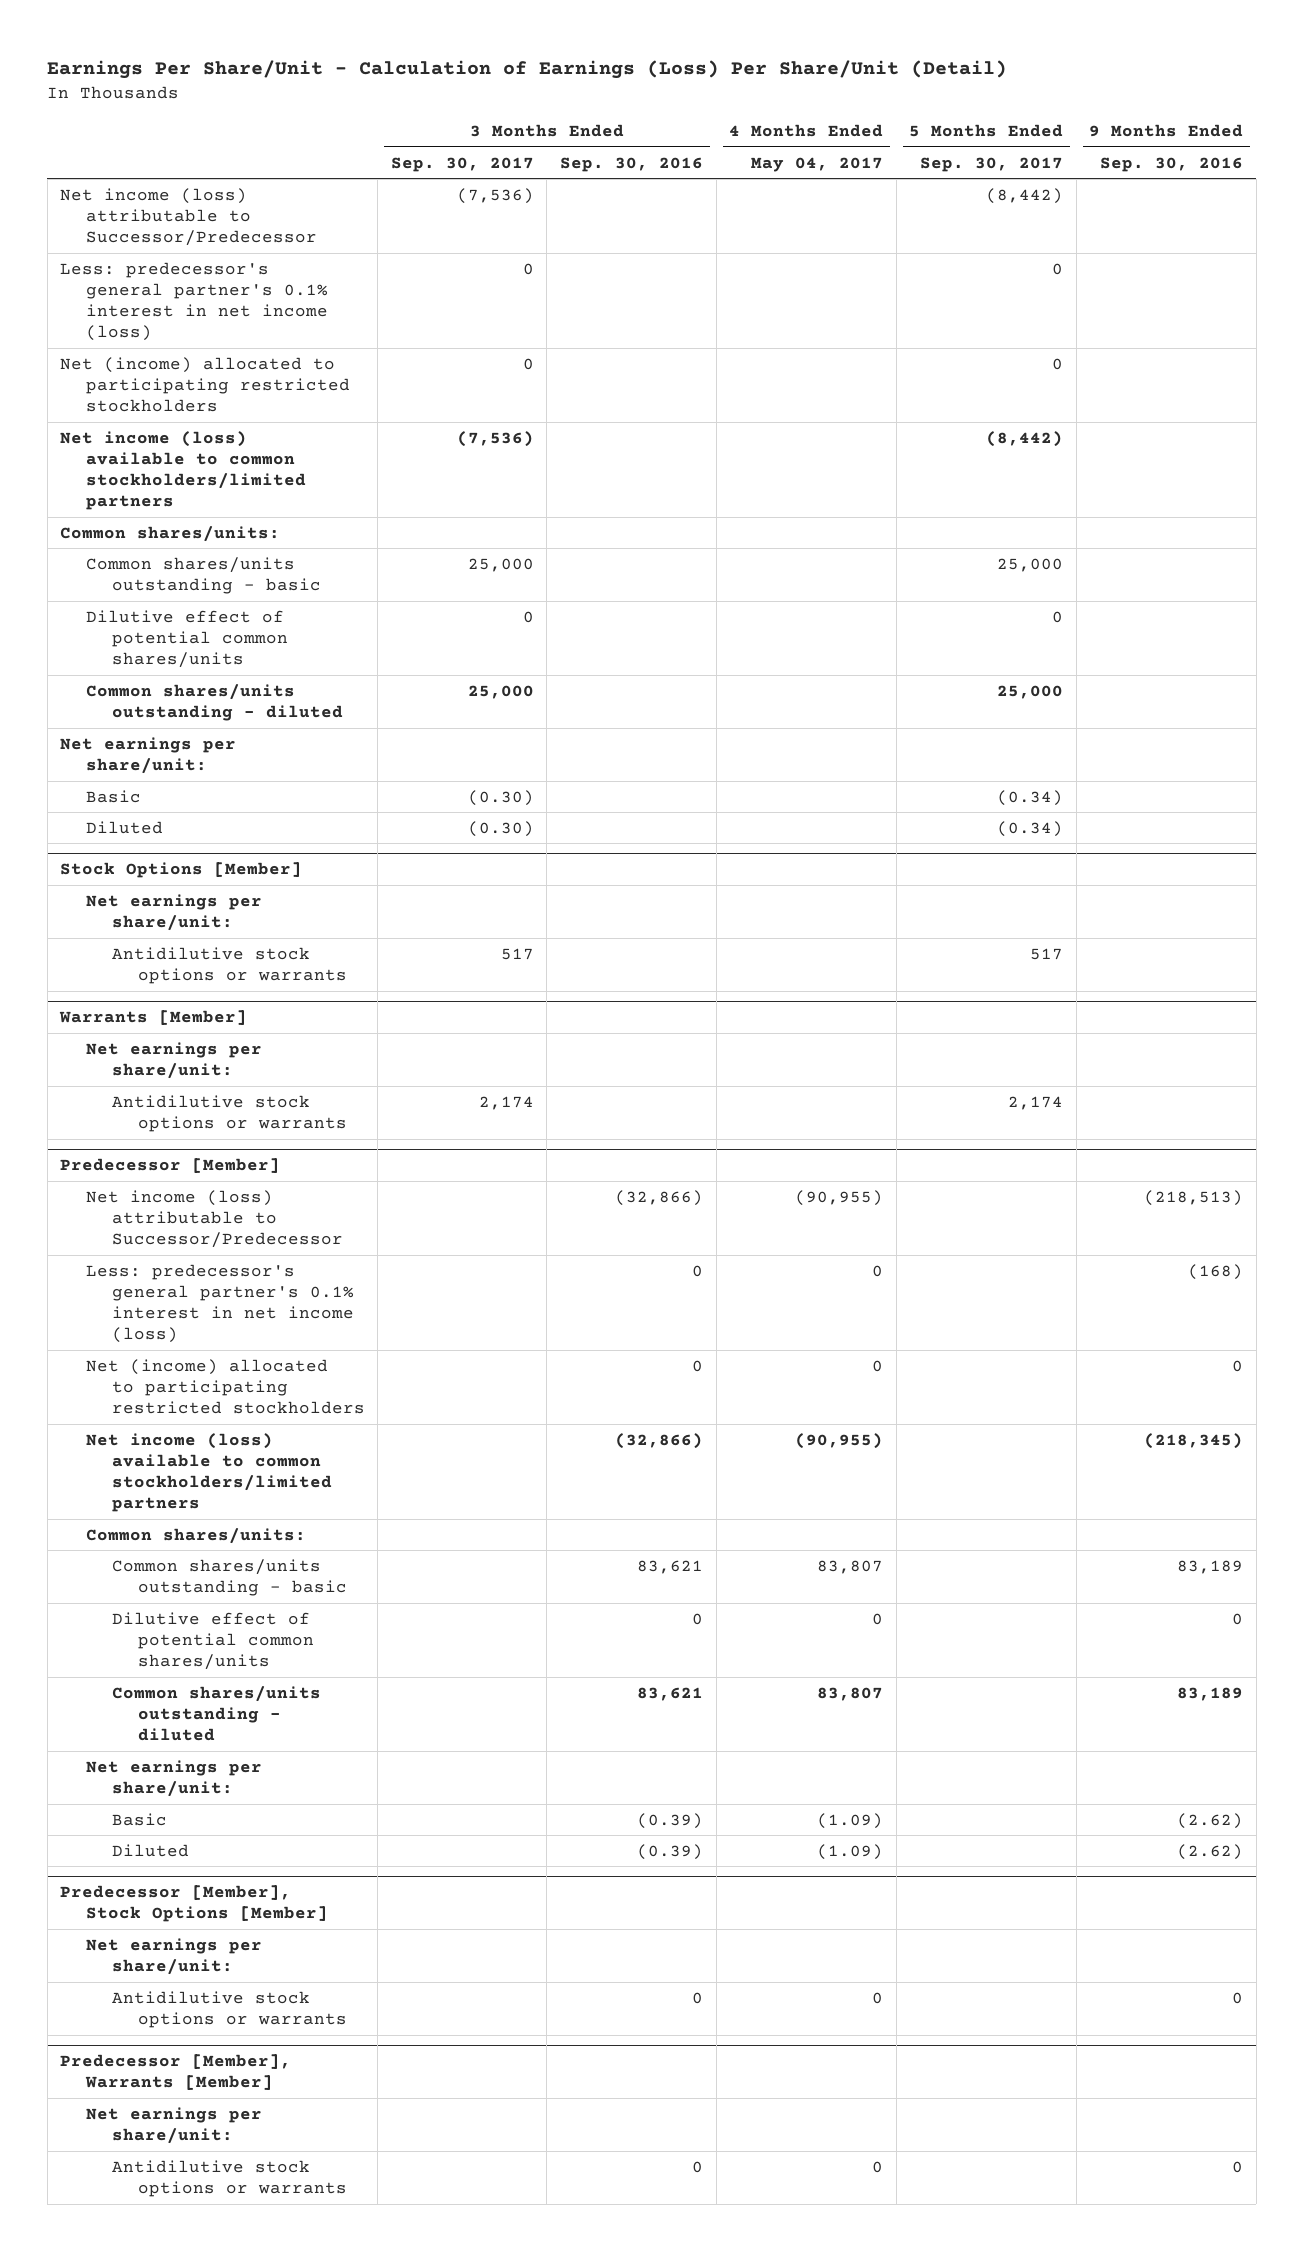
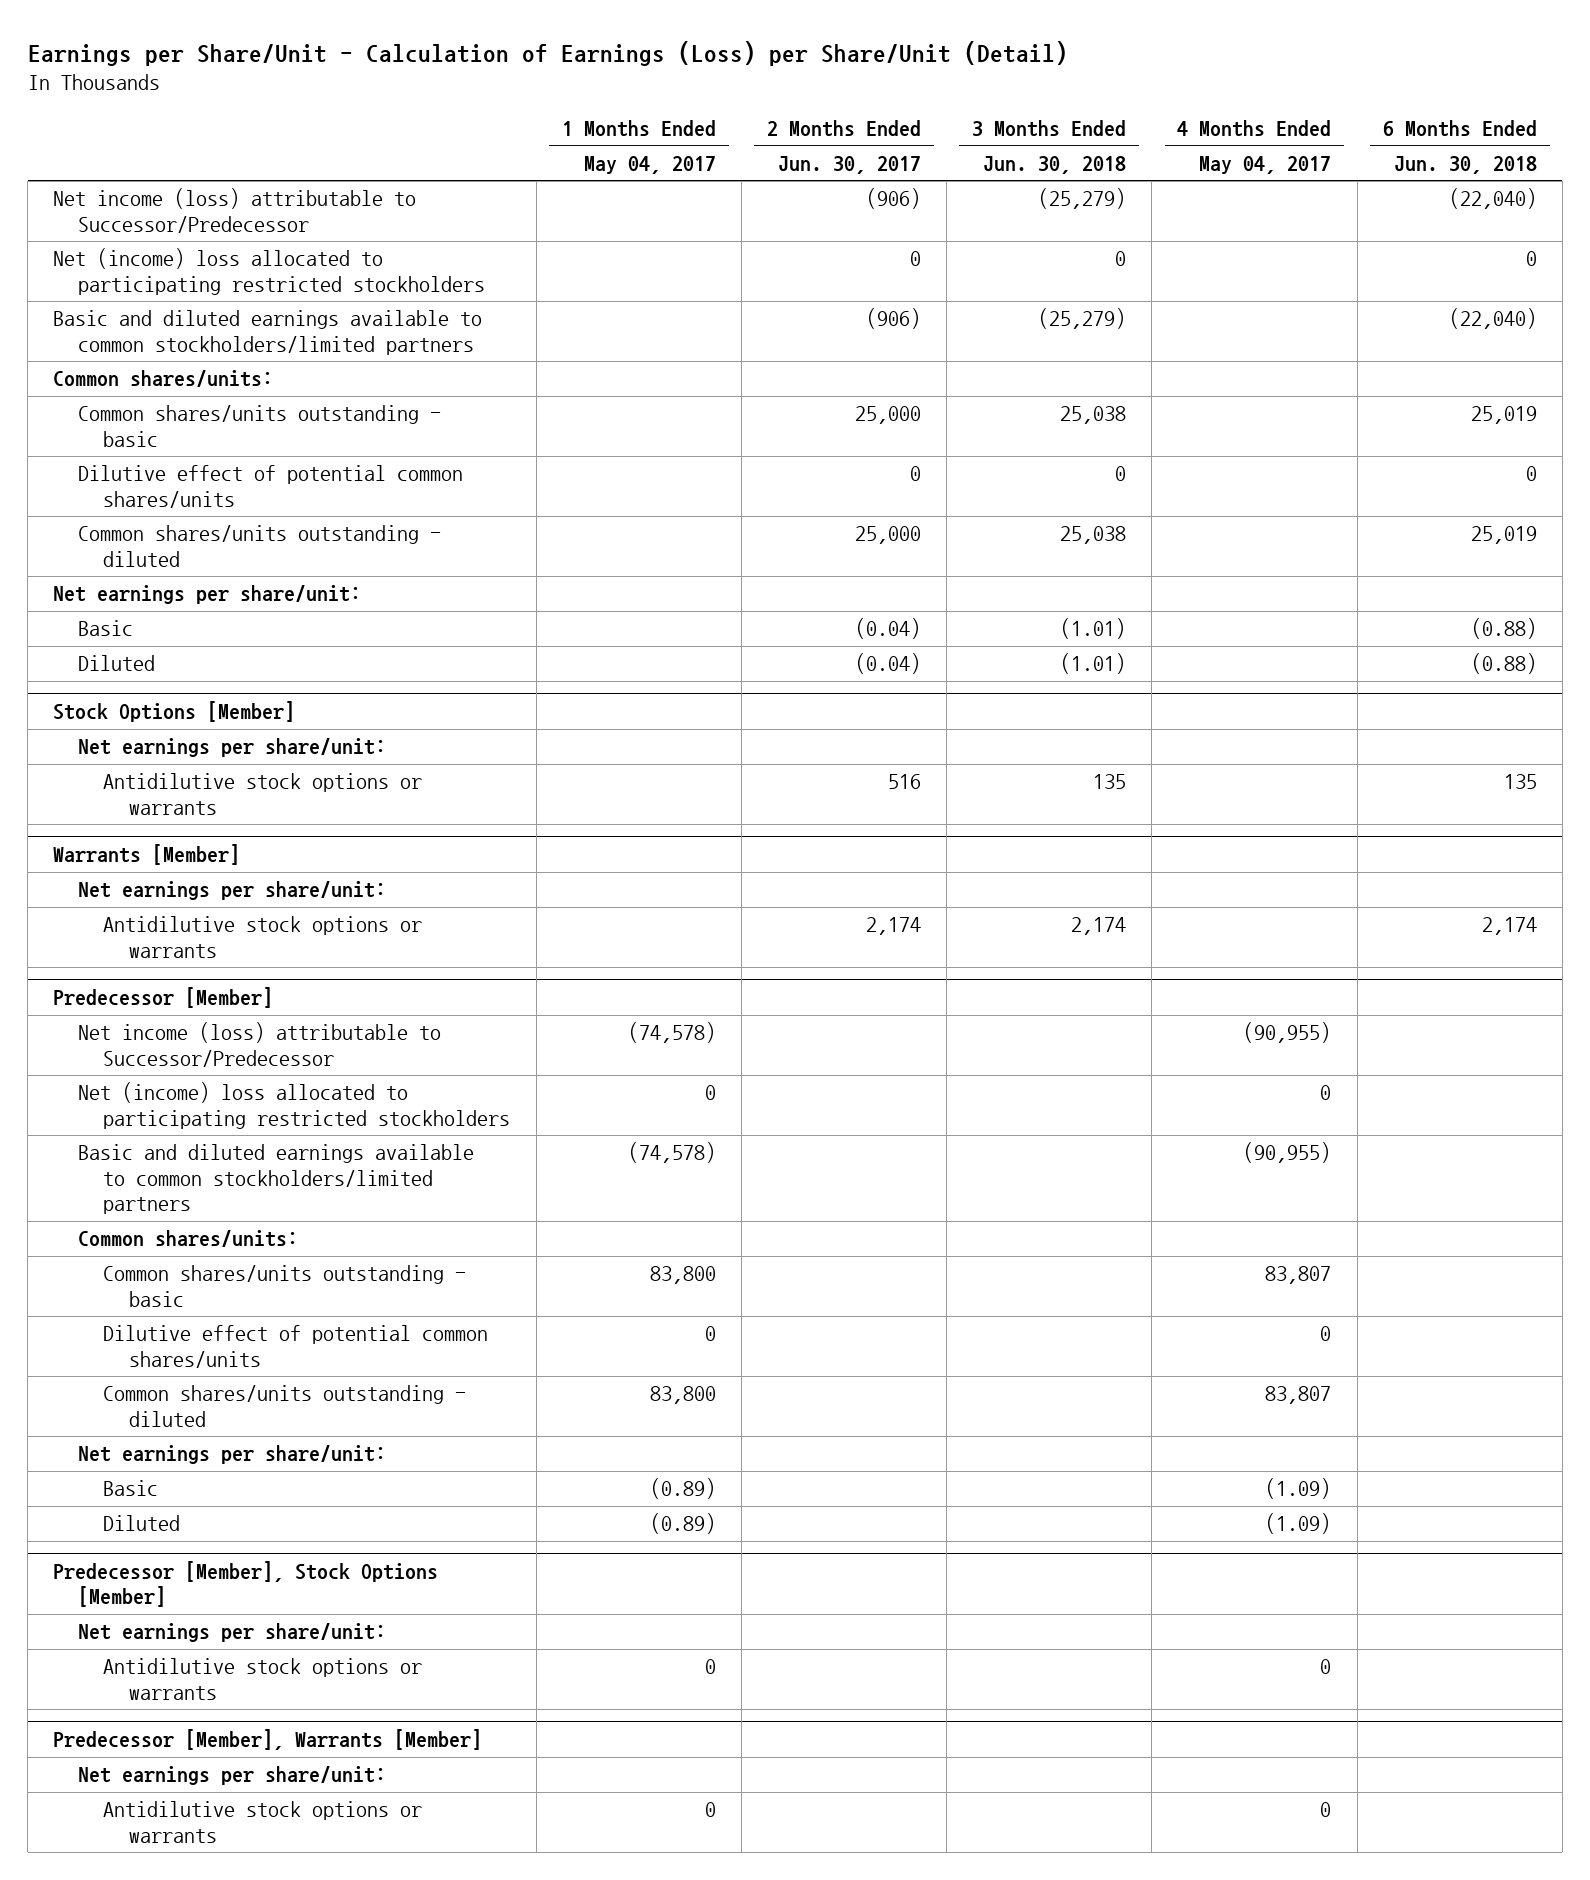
- Earnings Per Share/Unit - Calculation of Earnings (Loss) Per Share/Unit (Detail)
+ Earnings per Share/Unit - Calculation of Earnings (Loss) per Share/Unit (Detail)
- | 3 Months Ended Sep. 30, 2017 | 3 Months Ended Sep. 30, 2016 | 4 Months Ended May 04, 2017 | 5 Months Ended Sep. 30, 2017 | 9 Months Ended Sep. 30, 2016
+ | 1 Months Ended May 04, 2017 | 2 Months Ended Jun. 30, 2017 | 3 Months Ended Jun. 30, 2018 | 4 Months Ended May 04, 2017 | 6 Months Ended Jun. 30, 2018
- Less: predecessor's general partner's 0.1% interest in net income (loss) | 0 | | | 0 |
- Net (income) allocated to participating restricted stockholders | 0 | | | 0 |
- Net income (loss) available to common stockholders/limited partners | (7,536) | | | (8,442) |
+ Net (income) loss allocated to participating restricted stockholders | | 0 | 0 | | 0
+ Basic and diluted earnings available to common stockholders/limited partners | | (906) | (25,279) | | (22,040)
@ Predecessor [Member]
- Less: predecessor's general partner's 0.1% interest in net income (loss) | | 0 | 0 | | (168)
- Net (income) allocated to participating restricted stockholders | | 0 | 0 | | 0
- Net income (loss) available to common stockholders/limited partners | | (32,866) | (90,955) | | (218,345)
+ Net (income) loss allocated to participating restricted stockholders | 0 | | | 0 |
+ Basic and diluted earnings available to common stockholders/limited partners | (74,578) | | | (90,955) |

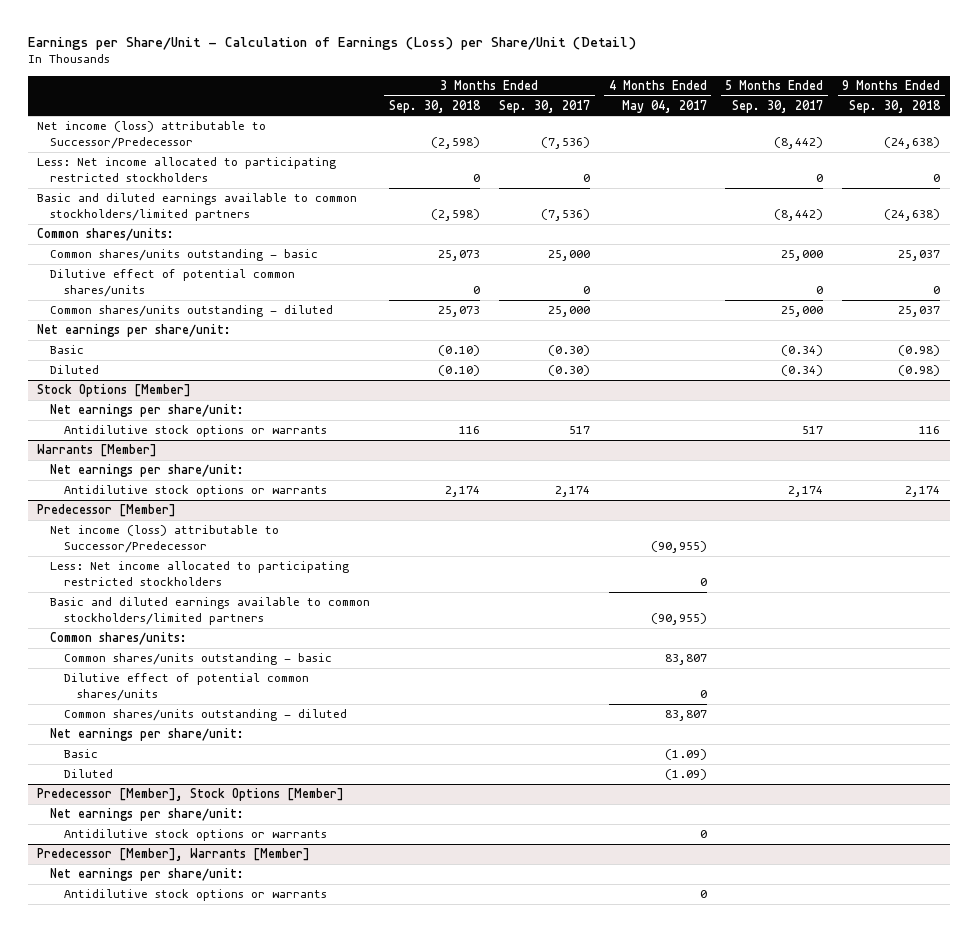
- | 1 Months Ended May 04, 2017 | 2 Months Ended Jun. 30, 2017 | 3 Months Ended Jun. 30, 2018 | 4 Months Ended May 04, 2017 | 6 Months Ended Jun. 30, 2018
+ | 3 Months Ended Sep. 30, 2018 | 3 Months Ended Sep. 30, 2017 | 4 Months Ended May 04, 2017 | 5 Months Ended Sep. 30, 2017 | 9 Months Ended Sep. 30, 2018
- Net (income) loss allocated to participating restricted stockholders | | 0 | 0 | | 0
+ Less: Net income allocated to participating restricted stockholders | 0 | 0 | | 0 | 0
@ Predecessor [Member]
- Net (income) loss allocated to participating restricted stockholders | 0 | | | 0 |
+ Less: Net income allocated to participating restricted stockholders | | | 0 | |

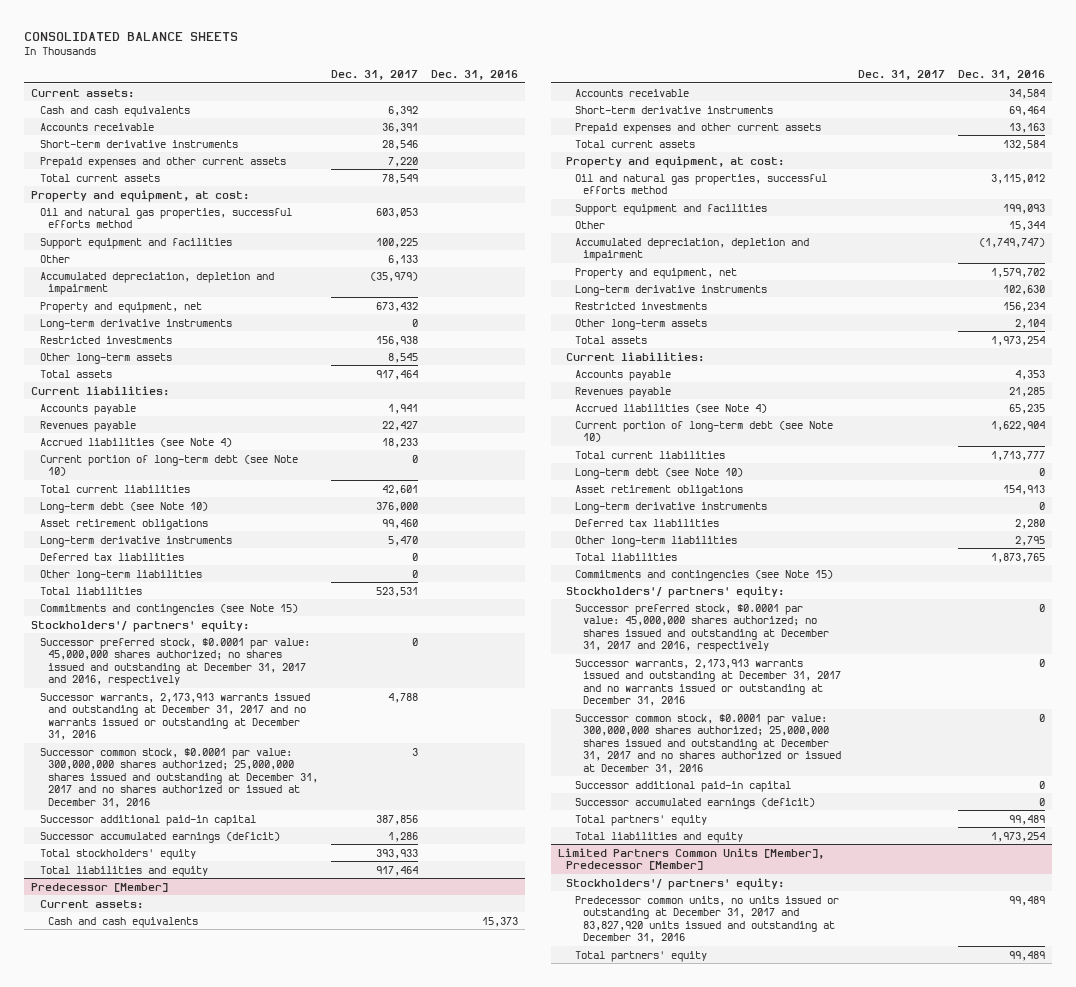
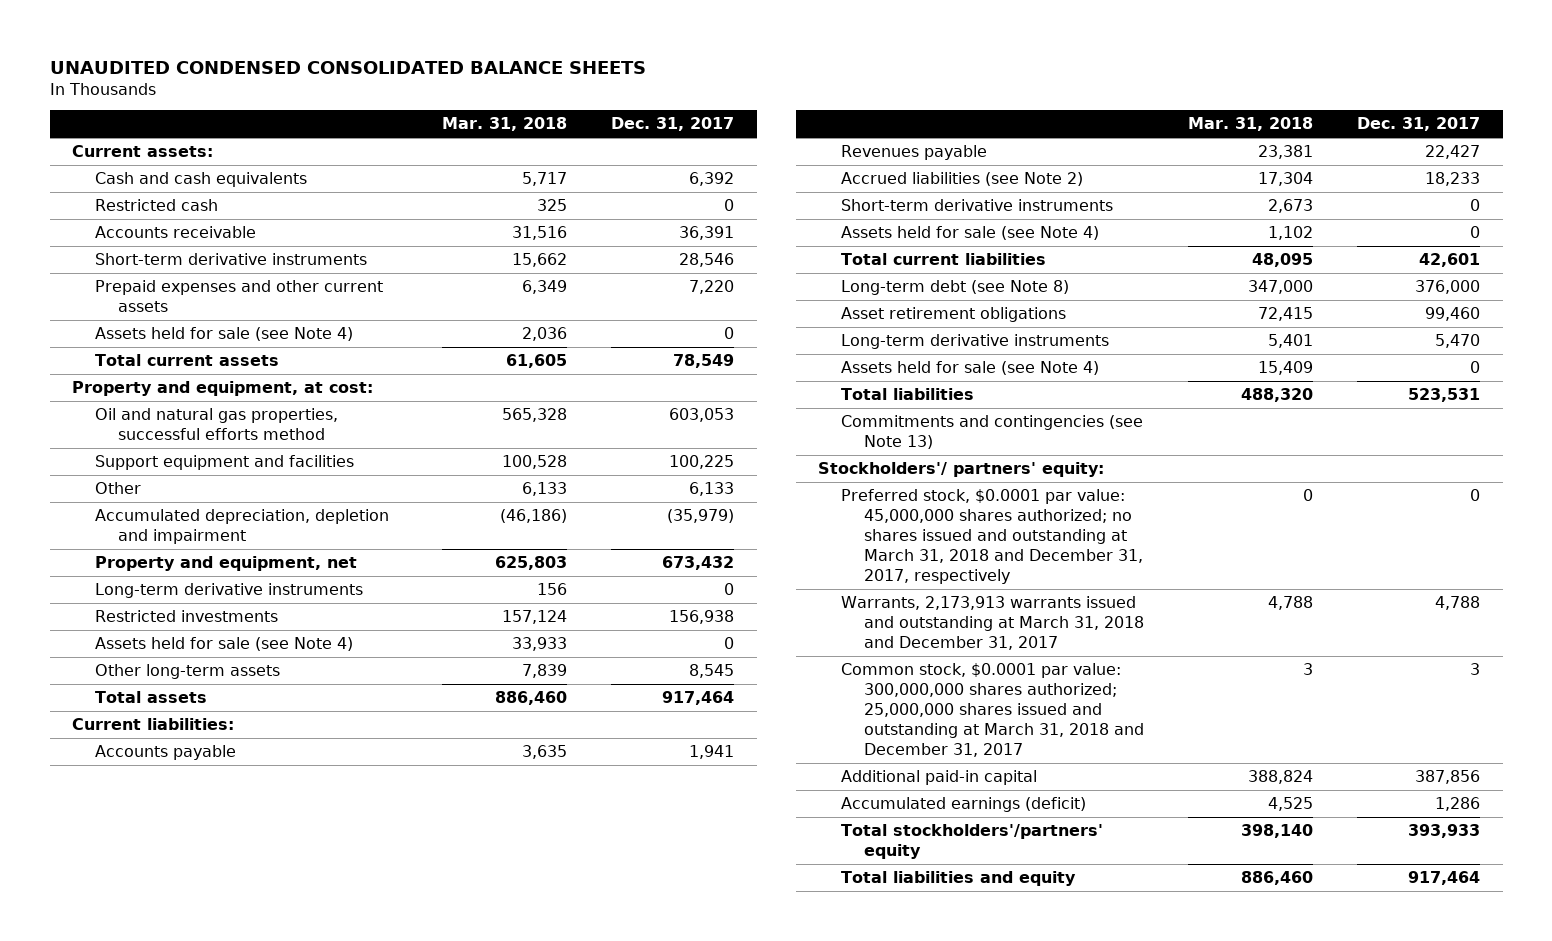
- CONSOLIDATED BALANCE SHEETS
+ UNAUDITED CONDENSED CONSOLIDATED BALANCE SHEETS
- | Dec. 31, 2017 | Dec. 31, 2016
+ | Mar. 31, 2018 | Dec. 31, 2017
+ Restricted cash | 325 | 0
+ Assets held for sale (see Note 4) | 2,036 | 0
+ Assets held for sale (see Note 4) | 33,933 | 0
- Accrued liabilities (see Note 4) | 18,233 |
- Current portion of long-term debt (see Note 10) | 0 |
+ Accrued liabilities (see Note 2) | 17,304 | 18,233
+ Short-term derivative instruments | 2,673 | 0
+ Assets held for sale (see Note 4) | 1,102 | 0
- Long-term debt (see Note 10) | 376,000 |
+ Long-term debt (see Note 8) | 347,000 | 376,000
- Deferred tax liabilities | 0 |
- Other long-term liabilities | 0 |
+ Assets held for sale (see Note 4) | 15,409 | 0
- Commitments and contingencies (see Note 15)
+ Commitments and contingencies (see Note 13)
- Successor preferred stock, $0.0001 par value: 45,000,000 shares authorized; no shares issued and outstanding at December 31, 2017 and 2016, respectively | 0 |
- Successor warrants, 2,173,913 warrants issued and outstanding at December 31, 2017 and no warrants issued or outstanding at December 31, 2016 | 4,788 |
- Successor common stock, $0.0001 par value: 300,000,000 shares authorized; 25,000,000 shares issued and outstanding at December 31, 2017 and no shares authorized or issued at December 31, 2016 | 3 |
- Successor additional paid-in capital | 387,856 |
- Successor accumulated earnings (deficit) | 1,286 |
- Total stockholders' equity | 393,933 |
+ Preferred stock, $0.0001 par value: 45,000,000 shares authorized; no shares issued and outstanding at March 31, 2018 and December 31, 2017, respectively | 0 | 0
+ Warrants, 2,173,913 warrants issued and outstanding at March 31, 2018 and December 31, 2017 | 4,788 | 4,788
+ Common stock, $0.0001 par value: 300,000,000 shares authorized; 25,000,000 shares issued and outstanding at March 31, 2018 and December 31, 2017 | 3 | 3
+ Additional paid-in capital | 388,824 | 387,856
+ Accumulated earnings (deficit) | 4,525 | 1,286
+ Total stockholders'/partners' equity | 398,140 | 393,933
- Predecessor [Member]
- Current assets:
- Cash and cash equivalents | | 15,373
- Accounts receivable | | 34,584
- Short-term derivative instruments | | 69,464
- Prepaid expenses and other current assets | | 13,163
- Total current assets | | 132,584
- Property and equipment, at cost:
- Oil and natural gas properties, successful efforts method | | 3,115,012
- Support equipment and facilities | | 199,093
- Other | | 15,344
- Accumulated depreciation, depletion and impairment | | (1,749,747)
- Property and equipment, net | | 1,579,702
- Long-term derivative instruments | | 102,630
- Restricted investments | | 156,234
- Other long-term assets | | 2,104
- Total assets | | 1,973,254
- Current liabilities:
- Accounts payable | | 4,353
- Revenues payable | | 21,285
- Accrued liabilities (see Note 4) | | 65,235
- Current portion of long-term debt (see Note 10) | | 1,622,904
- Total current liabilities | | 1,713,777
- Long-term debt (see Note 10) | | 0
- Asset retirement obligations | | 154,913
- Long-term derivative instruments | | 0
- Deferred tax liabilities | | 2,280
- Other long-term liabilities | | 2,795
- Total liabilities | | 1,873,765
- Commitments and contingencies (see Note 15)
- Stockholders'/ partners' equity:
- Successor preferred stock, $0.0001 par value: 45,000,000 shares authorized; no shares issued and outstanding at December 31, 2017 and 2016, respectively | | 0
- Successor warrants, 2,173,913 warrants issued and outstanding at December 31, 2017 and no warrants issued or outstanding at December 31, 2016 | | 0
- Successor common stock, $0.0001 par value: 300,000,000 shares authorized; 25,000,000 shares issued and outstanding at December 31, 2017 and no shares authorized or issued at December 31, 2016 | | 0
- Successor additional paid-in capital | | 0
- Successor accumulated earnings (deficit) | | 0
- Total partners' equity | | 99,489
- Total liabilities and equity | | 1,973,254
- Limited Partners Common Units [Member], Predecessor [Member]
- Stockholders'/ partners' equity:
- Predecessor common units, no units issued or outstanding at December 31, 2017 and 83,827,920 units issued and outstanding at December 31, 2016 | | 99,489
- Total partners' equity | | 99,489

